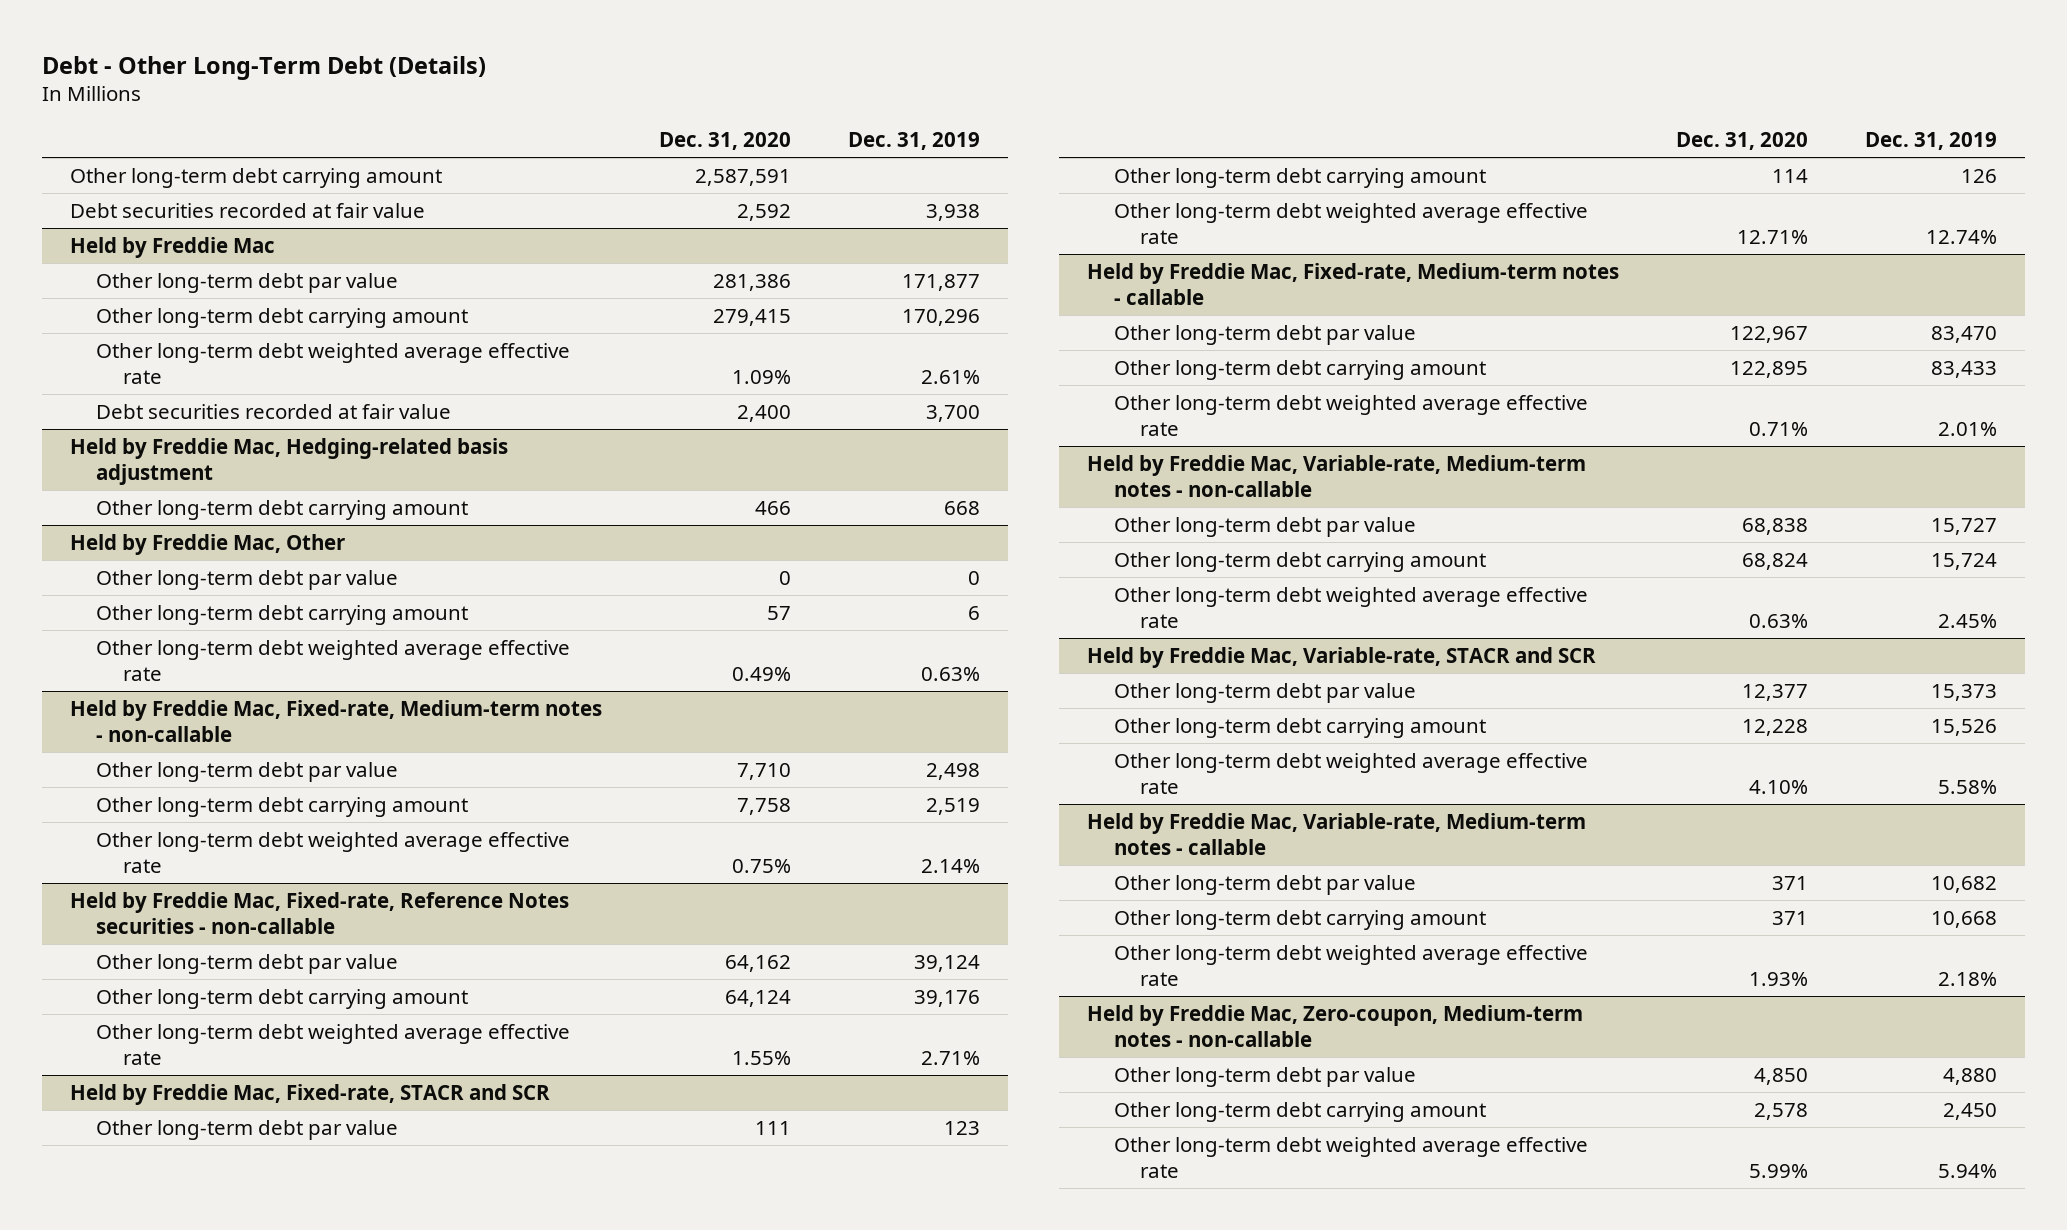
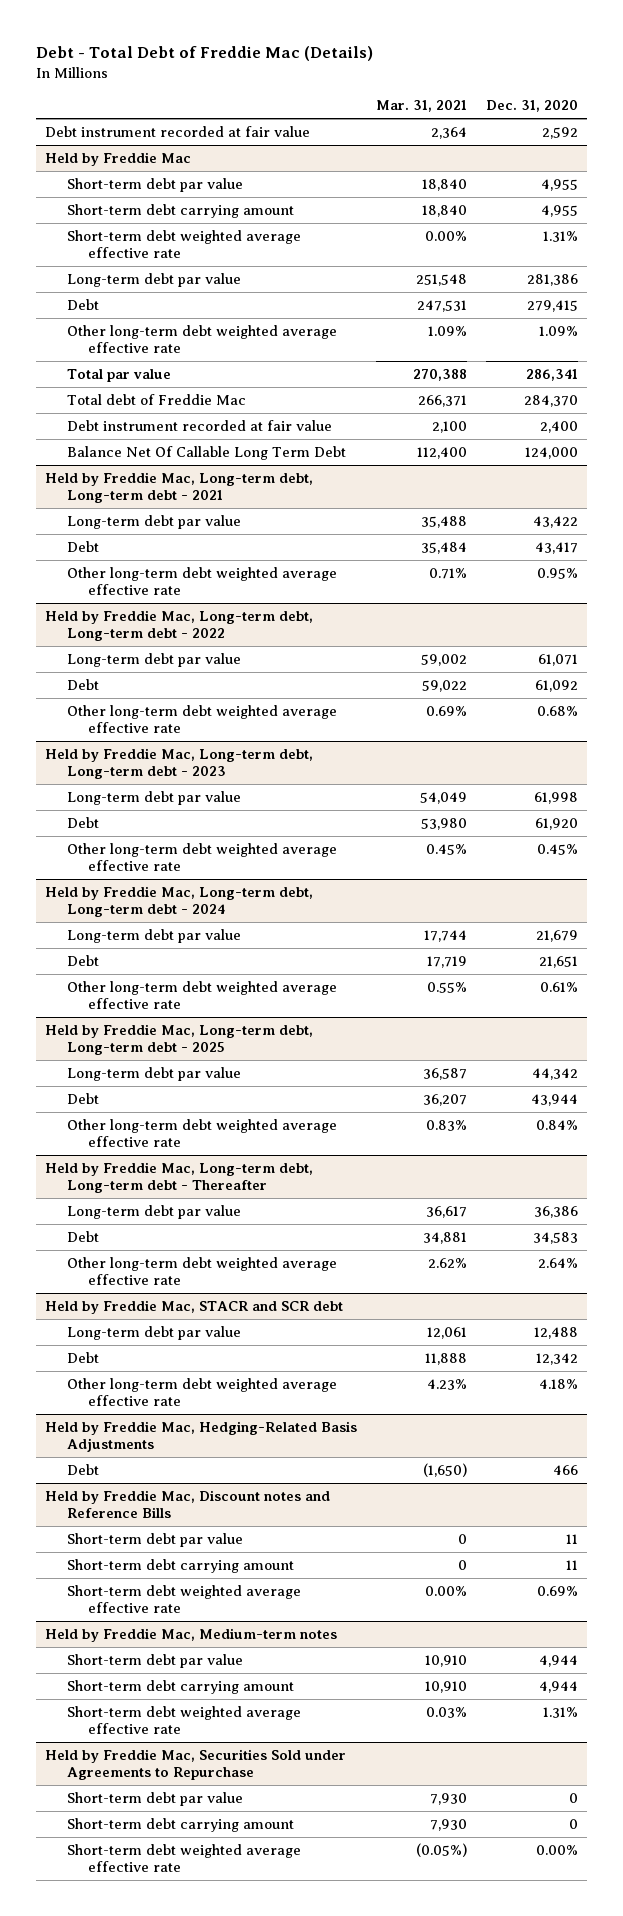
- Debt - Other Long-Term Debt (Details)
+ Debt - Total Debt of Freddie Mac (Details)
- | Dec. 31, 2020 | Dec. 31, 2019
+ | Mar. 31, 2021 | Dec. 31, 2020
- Other long-term debt carrying amount | 2,587,591 |
- Debt securities recorded at fair value | 2,592 | 3,938
+ Debt instrument recorded at fair value | 2,364 | 2,592
@ Held by Freddie Mac
- Other long-term debt par value | 281,386 | 171,877
- Other long-term debt carrying amount | 279,415 | 170,296
+ Short-term debt par value | 18,840 | 4,955
+ Short-term debt carrying amount | 18,840 | 4,955
+ Short-term debt weighted average effective rate | 0.00% | 1.31%
+ Long-term debt par value | 251,548 | 281,386
+ Debt | 247,531 | 279,415
- Debt securities recorded at fair value | 2,400 | 3,700
- Held by Freddie Mac, Hedging-related basis adjustment
- Other long-term debt carrying amount | 466 | 668
- Held by Freddie Mac, Other
- Other long-term debt par value | 0 | 0
- Other long-term debt carrying amount | 57 | 6
- Other long-term debt weighted average effective rate | 0.49% | 0.63%
- Held by Freddie Mac, Fixed-rate, Medium-term notes - non-callable
- Other long-term debt par value | 7,710 | 2,498
- Other long-term debt carrying amount | 7,758 | 2,519
- Other long-term debt weighted average effective rate | 0.75% | 2.14%
- Held by Freddie Mac, Fixed-rate, Reference Notes securities - non-callable
- Other long-term debt par value | 64,162 | 39,124
- Other long-term debt carrying amount | 64,124 | 39,176
- Other long-term debt weighted average effective rate | 1.55% | 2.71%
- Held by Freddie Mac, Fixed-rate, STACR and SCR
- Other long-term debt par value | 111 | 123
- Other long-term debt carrying amount | 114 | 126
- Other long-term debt weighted average effective rate | 12.71% | 12.74%
- Held by Freddie Mac, Fixed-rate, Medium-term notes - callable
- Other long-term debt par value | 122,967 | 83,470
- Other long-term debt carrying amount | 122,895 | 83,433
- Other long-term debt weighted average effective rate | 0.71% | 2.01%
- Held by Freddie Mac, Variable-rate, Medium-term notes - non-callable
- Other long-term debt par value | 68,838 | 15,727
- Other long-term debt carrying amount | 68,824 | 15,724
- Other long-term debt weighted average effective rate | 0.63% | 2.45%
- Held by Freddie Mac, Variable-rate, STACR and SCR
- Other long-term debt par value | 12,377 | 15,373
- Other long-term debt carrying amount | 12,228 | 15,526
- Other long-term debt weighted average effective rate | 4.10% | 5.58%
- Held by Freddie Mac, Variable-rate, Medium-term notes - callable
- Other long-term debt par value | 371 | 10,682
- Other long-term debt carrying amount | 371 | 10,668
- Other long-term debt weighted average effective rate | 1.93% | 2.18%
- Held by Freddie Mac, Zero-coupon, Medium-term notes - non-callable
- Other long-term debt par value | 4,850 | 4,880
- Other long-term debt carrying amount | 2,578 | 2,450
- Other long-term debt weighted average effective rate | 5.99% | 5.94%
@ Held by Freddie Mac
+ Total par value | 270,388 | 286,341
+ Total debt of Freddie Mac | 266,371 | 284,370
+ Debt instrument recorded at fair value | 2,100 | 2,400
+ Balance Net Of Callable Long Term Debt | 112,400 | 124,000
+ Held by Freddie Mac, Long-term debt, Long-term debt - 2021
+ Long-term debt par value | 35,488 | 43,422
+ Debt | 35,484 | 43,417
+ Other long-term debt weighted average effective rate | 0.71% | 0.95%
+ Held by Freddie Mac, Long-term debt, Long-term debt - 2022
+ Long-term debt par value | 59,002 | 61,071
+ Debt | 59,022 | 61,092
+ Other long-term debt weighted average effective rate | 0.69% | 0.68%
+ Held by Freddie Mac, Long-term debt, Long-term debt - 2023
+ Long-term debt par value | 54,049 | 61,998
+ Debt | 53,980 | 61,920
+ Other long-term debt weighted average effective rate | 0.45% | 0.45%
+ Held by Freddie Mac, Long-term debt, Long-term debt - 2024
+ Long-term debt par value | 17,744 | 21,679
+ Debt | 17,719 | 21,651
+ Other long-term debt weighted average effective rate | 0.55% | 0.61%
+ Held by Freddie Mac, Long-term debt, Long-term debt - 2025
+ Long-term debt par value | 36,587 | 44,342
+ Debt | 36,207 | 43,944
+ Other long-term debt weighted average effective rate | 0.83% | 0.84%
+ Held by Freddie Mac, Long-term debt, Long-term debt - Thereafter
+ Long-term debt par value | 36,617 | 36,386
+ Debt | 34,881 | 34,583
+ Other long-term debt weighted average effective rate | 2.62% | 2.64%
+ Held by Freddie Mac, STACR and SCR debt
+ Long-term debt par value | 12,061 | 12,488
+ Debt | 11,888 | 12,342
+ Other long-term debt weighted average effective rate | 4.23% | 4.18%
+ Held by Freddie Mac, Hedging-Related Basis Adjustments
+ Debt | (1,650) | 466
+ Held by Freddie Mac, Discount notes and Reference Bills
+ Short-term debt par value | 0 | 11
+ Short-term debt carrying amount | 0 | 11
+ Short-term debt weighted average effective rate | 0.00% | 0.69%
+ Held by Freddie Mac, Medium-term notes
+ Short-term debt par value | 10,910 | 4,944
+ Short-term debt carrying amount | 10,910 | 4,944
+ Short-term debt weighted average effective rate | 0.03% | 1.31%
+ Held by Freddie Mac, Securities Sold under Agreements to Repurchase
+ Short-term debt par value | 7,930 | 0
+ Short-term debt carrying amount | 7,930 | 0
+ Short-term debt weighted average effective rate | (0.05%) | 0.00%

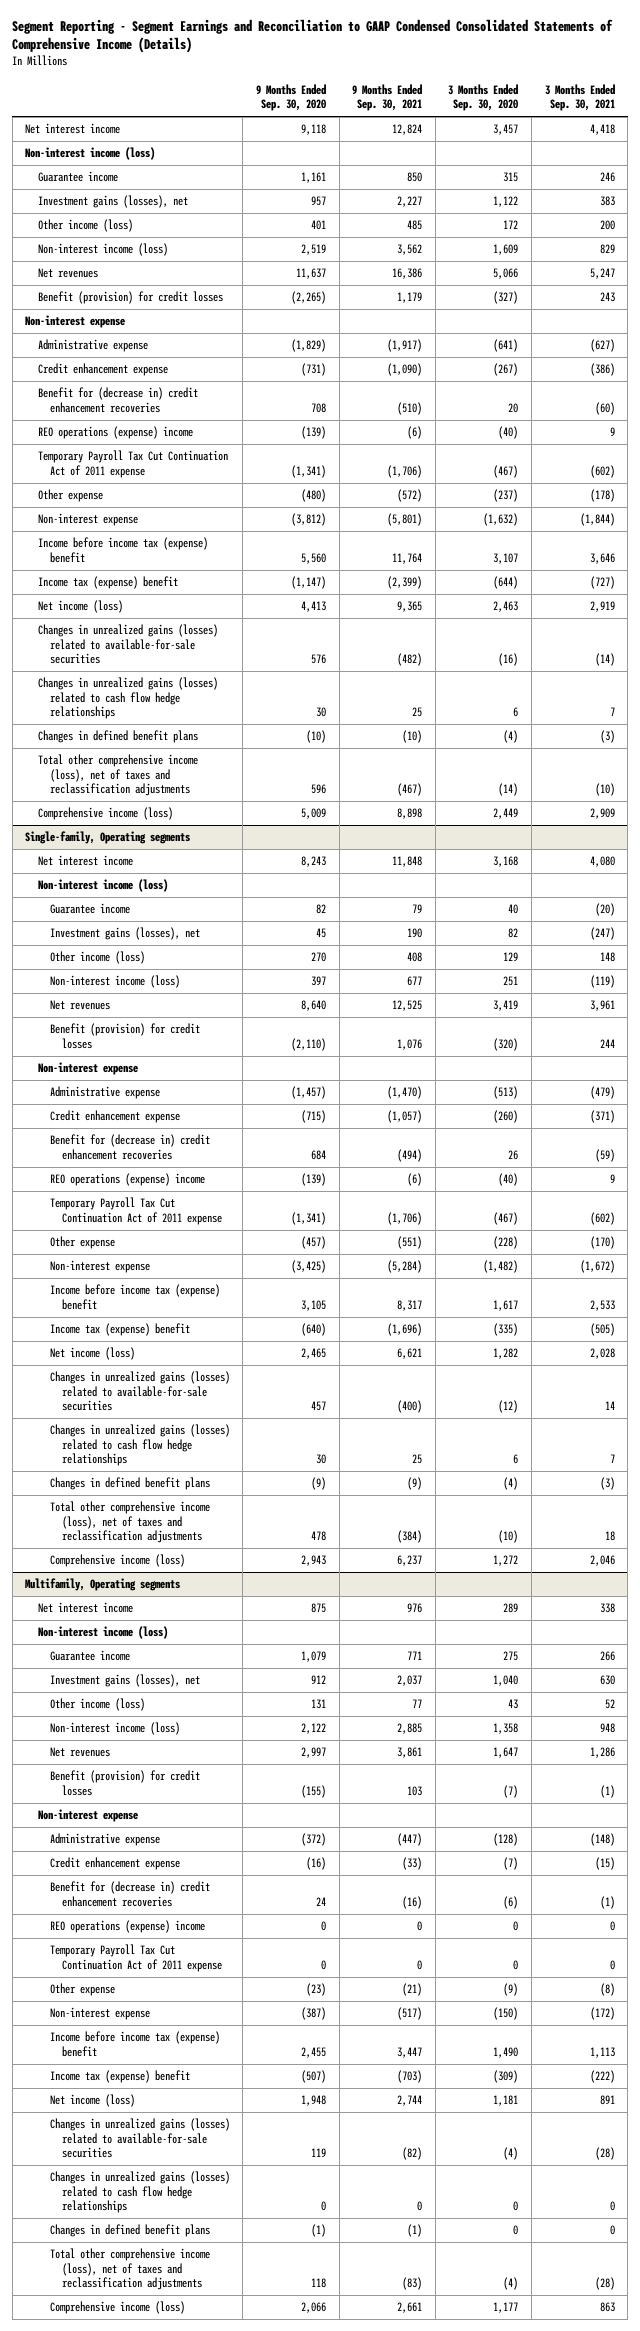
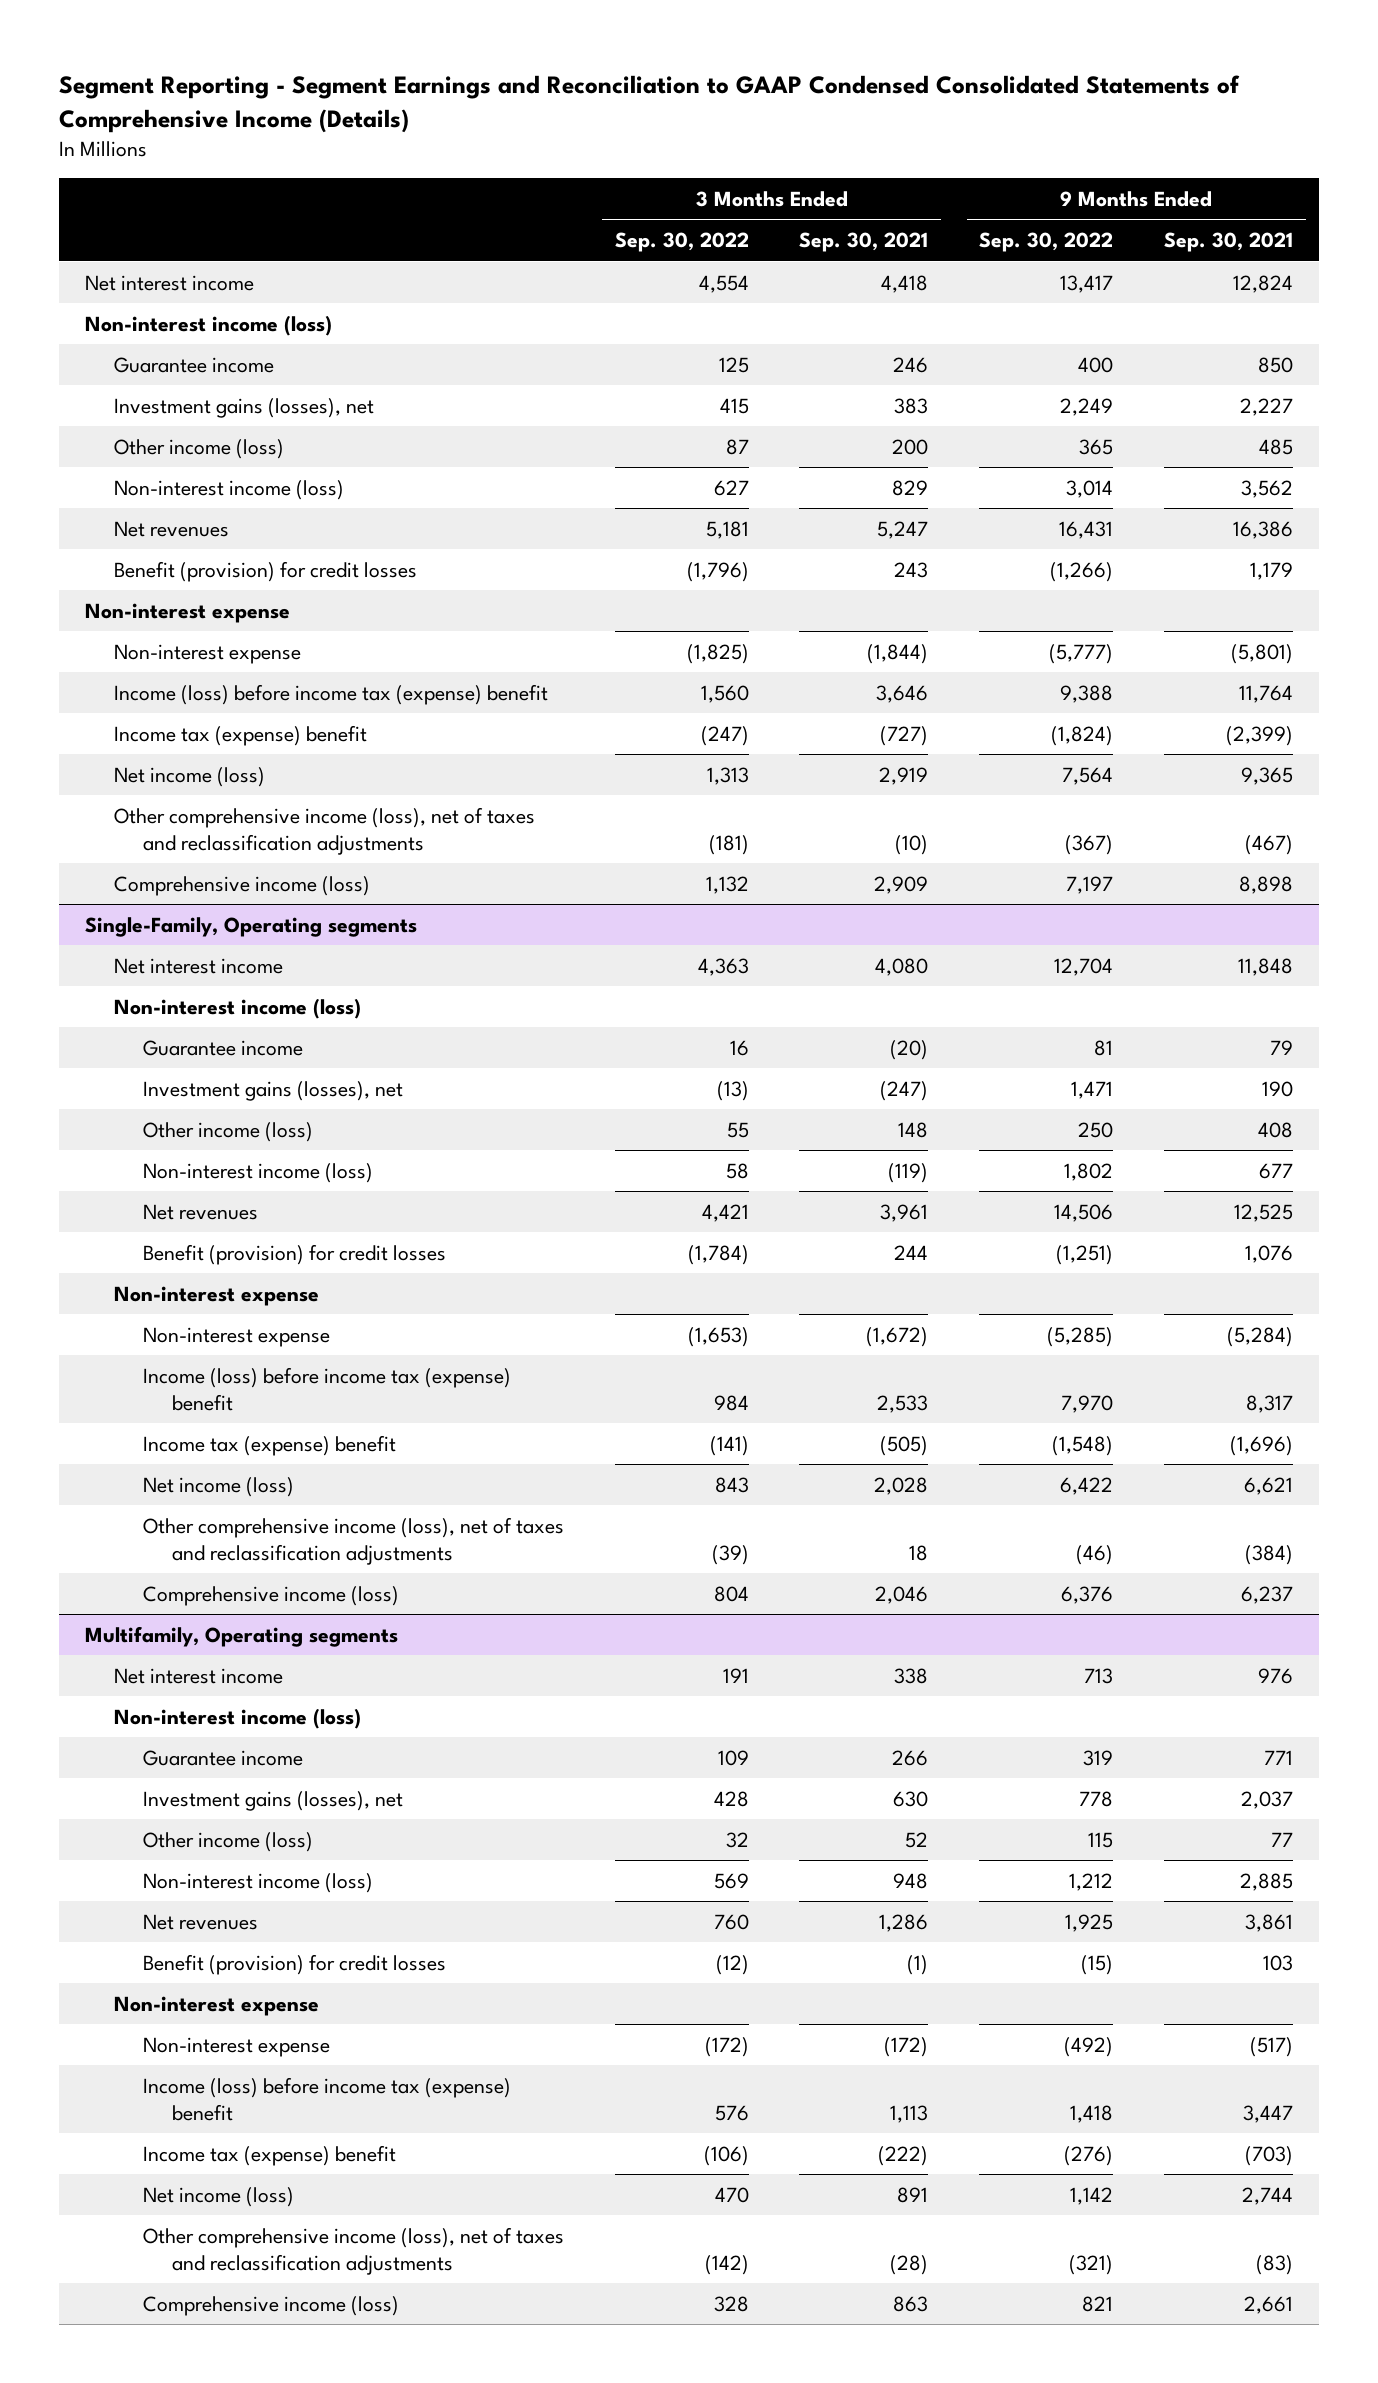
- | 9 Months Ended Sep. 30, 2020 | 9 Months Ended Sep. 30, 2021 | 3 Months Ended Sep. 30, 2020 | 3 Months Ended Sep. 30, 2021
+ | 3 Months Ended Sep. 30, 2022 | 3 Months Ended Sep. 30, 2021 | 9 Months Ended Sep. 30, 2022 | 9 Months Ended Sep. 30, 2021
- Administrative expense | (1,829) | (1,917) | (641) | (627)
- Credit enhancement expense | (731) | (1,090) | (267) | (386)
- Benefit for (decrease in) credit enhancement recoveries | 708 | (510) | 20 | (60)
- REO operations (expense) income | (139) | (6) | (40) | 9
- Temporary Payroll Tax Cut Continuation Act of 2011 expense | (1,341) | (1,706) | (467) | (602)
- Other expense | (480) | (572) | (237) | (178)
- Income before income tax (expense) benefit | 5,560 | 11,764 | 3,107 | 3,646
+ Income (loss) before income tax (expense) benefit | 1,560 | 3,646 | 9,388 | 11,764
- Changes in unrealized gains (losses) related to available-for-sale securities | 576 | (482) | (16) | (14)
- Changes in unrealized gains (losses) related to cash flow hedge relationships | 30 | 25 | 6 | 7
- Changes in defined benefit plans | (10) | (10) | (4) | (3)
- Total other comprehensive income (loss), net of taxes and reclassification adjustments | 596 | (467) | (14) | (10)
+ Other comprehensive income (loss), net of taxes and reclassification adjustments | (181) | (10) | (367) | (467)
- Single-family, Operating segments
+ Single-Family, Operating segments
- Administrative expense | (1,457) | (1,470) | (513) | (479)
- Credit enhancement expense | (715) | (1,057) | (260) | (371)
- Benefit for (decrease in) credit enhancement recoveries | 684 | (494) | 26 | (59)
- REO operations (expense) income | (139) | (6) | (40) | 9
- Temporary Payroll Tax Cut Continuation Act of 2011 expense | (1,341) | (1,706) | (467) | (602)
- Other expense | (457) | (551) | (228) | (170)
- Income before income tax (expense) benefit | 3,105 | 8,317 | 1,617 | 2,533
+ Income (loss) before income tax (expense) benefit | 984 | 2,533 | 7,970 | 8,317
- Changes in unrealized gains (losses) related to available-for-sale securities | 457 | (400) | (12) | 14
- Changes in unrealized gains (losses) related to cash flow hedge relationships | 30 | 25 | 6 | 7
- Changes in defined benefit plans | (9) | (9) | (4) | (3)
- Total other comprehensive income (loss), net of taxes and reclassification adjustments | 478 | (384) | (10) | 18
+ Other comprehensive income (loss), net of taxes and reclassification adjustments | (39) | 18 | (46) | (384)
@ Multifamily, Operating segments
- Administrative expense | (372) | (447) | (128) | (148)
- Credit enhancement expense | (16) | (33) | (7) | (15)
- Benefit for (decrease in) credit enhancement recoveries | 24 | (16) | (6) | (1)
- REO operations (expense) income | 0 | 0 | 0 | 0
- Temporary Payroll Tax Cut Continuation Act of 2011 expense | 0 | 0 | 0 | 0
- Other expense | (23) | (21) | (9) | (8)
- Income before income tax (expense) benefit | 2,455 | 3,447 | 1,490 | 1,113
+ Income (loss) before income tax (expense) benefit | 576 | 1,113 | 1,418 | 3,447
- Changes in unrealized gains (losses) related to available-for-sale securities | 119 | (82) | (4) | (28)
- Changes in unrealized gains (losses) related to cash flow hedge relationships | 0 | 0 | 0 | 0
- Changes in defined benefit plans | (1) | (1) | 0 | 0
- Total other comprehensive income (loss), net of taxes and reclassification adjustments | 118 | (83) | (4) | (28)
+ Other comprehensive income (loss), net of taxes and reclassification adjustments | (142) | (28) | (321) | (83)

